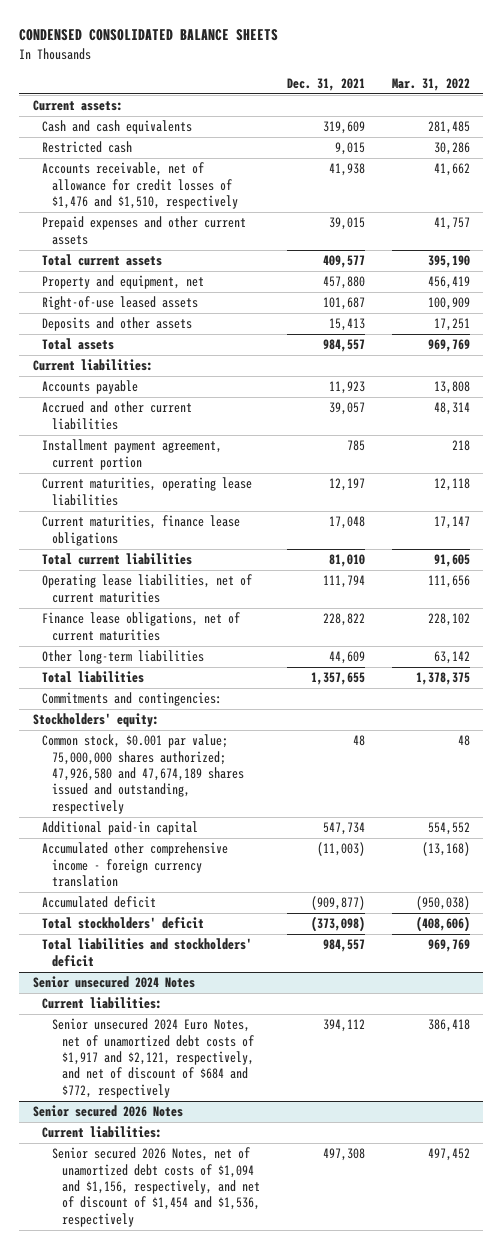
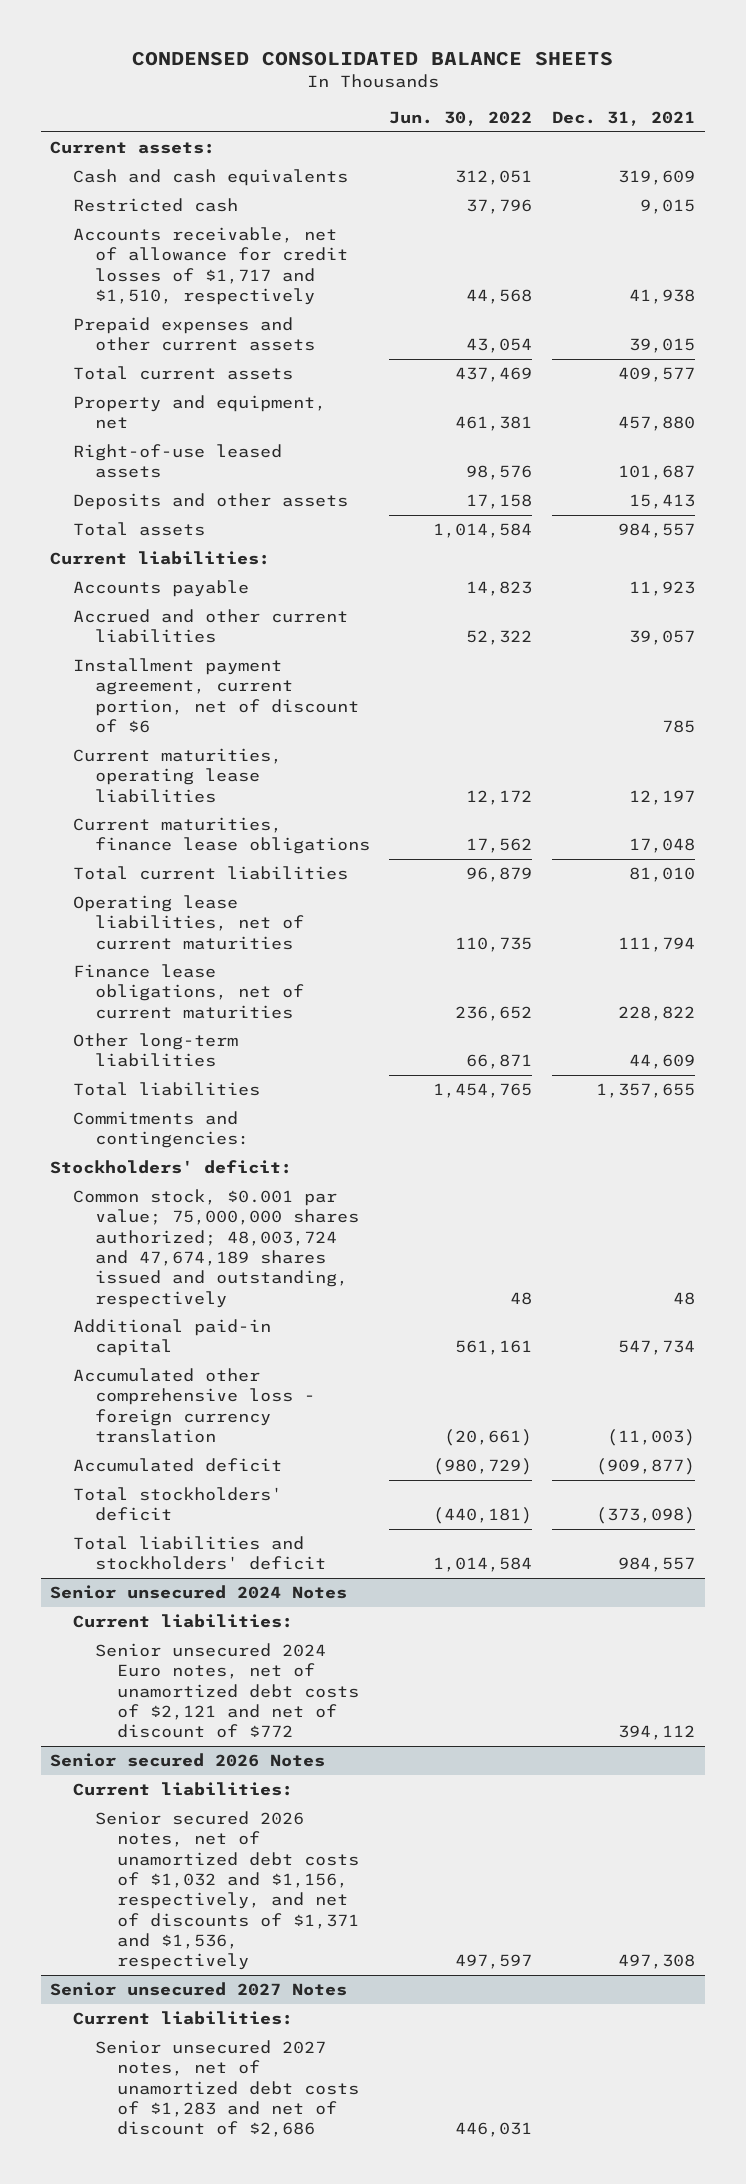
- | Dec. 31, 2021 | Mar. 31, 2022
+ | Jun. 30, 2022 | Dec. 31, 2021
- Accounts receivable, net of allowance for credit losses of $1,476 and $1,510, respectively | 41,938 | 41,662
+ Accounts receivable, net of allowance for credit losses of $1,717 and $1,510, respectively | 44,568 | 41,938
- Installment payment agreement, current portion | 785 | 218
+ Installment payment agreement, current portion, net of discount of $6 | | 785
- Stockholders' equity:
- Common stock, $0.001 par value; 75,000,000 shares authorized; 47,926,580 and 47,674,189 shares issued and outstanding, respectively | 48 | 48
+ Stockholders' deficit:
+ Common stock, $0.001 par value; 75,000,000 shares authorized; 48,003,724 and 47,674,189 shares issued and outstanding, respectively | 48 | 48
- Accumulated other comprehensive income - foreign currency translation | (11,003) | (13,168)
+ Accumulated other comprehensive loss - foreign currency translation | (20,661) | (11,003)
@ Senior unsecured 2024 Notes
- Senior unsecured 2024 Euro Notes, net of unamortized debt costs of $1,917 and $2,121, respectively, and net of discount of $684 and $772, respectively | 394,112 | 386,418
+ Senior unsecured 2024 Euro notes, net of unamortized debt costs of $2,121 and net of discount of $772 | | 394,112
@ Senior secured 2026 Notes
- Senior secured 2026 Notes, net of unamortized debt costs of $1,094 and $1,156, respectively, and net of discount of $1,454 and $1,536, respectively | 497,308 | 497,452
+ Senior secured 2026 notes, net of unamortized debt costs of $1,032 and $1,156, respectively, and net of discounts of $1,371 and $1,536, respectively | 497,597 | 497,308
+ Senior unsecured 2027 Notes
+ Current liabilities:
+ Senior unsecured 2027 notes, net of unamortized debt costs of $1,283 and net of discount of $2,686 | 446,031 |

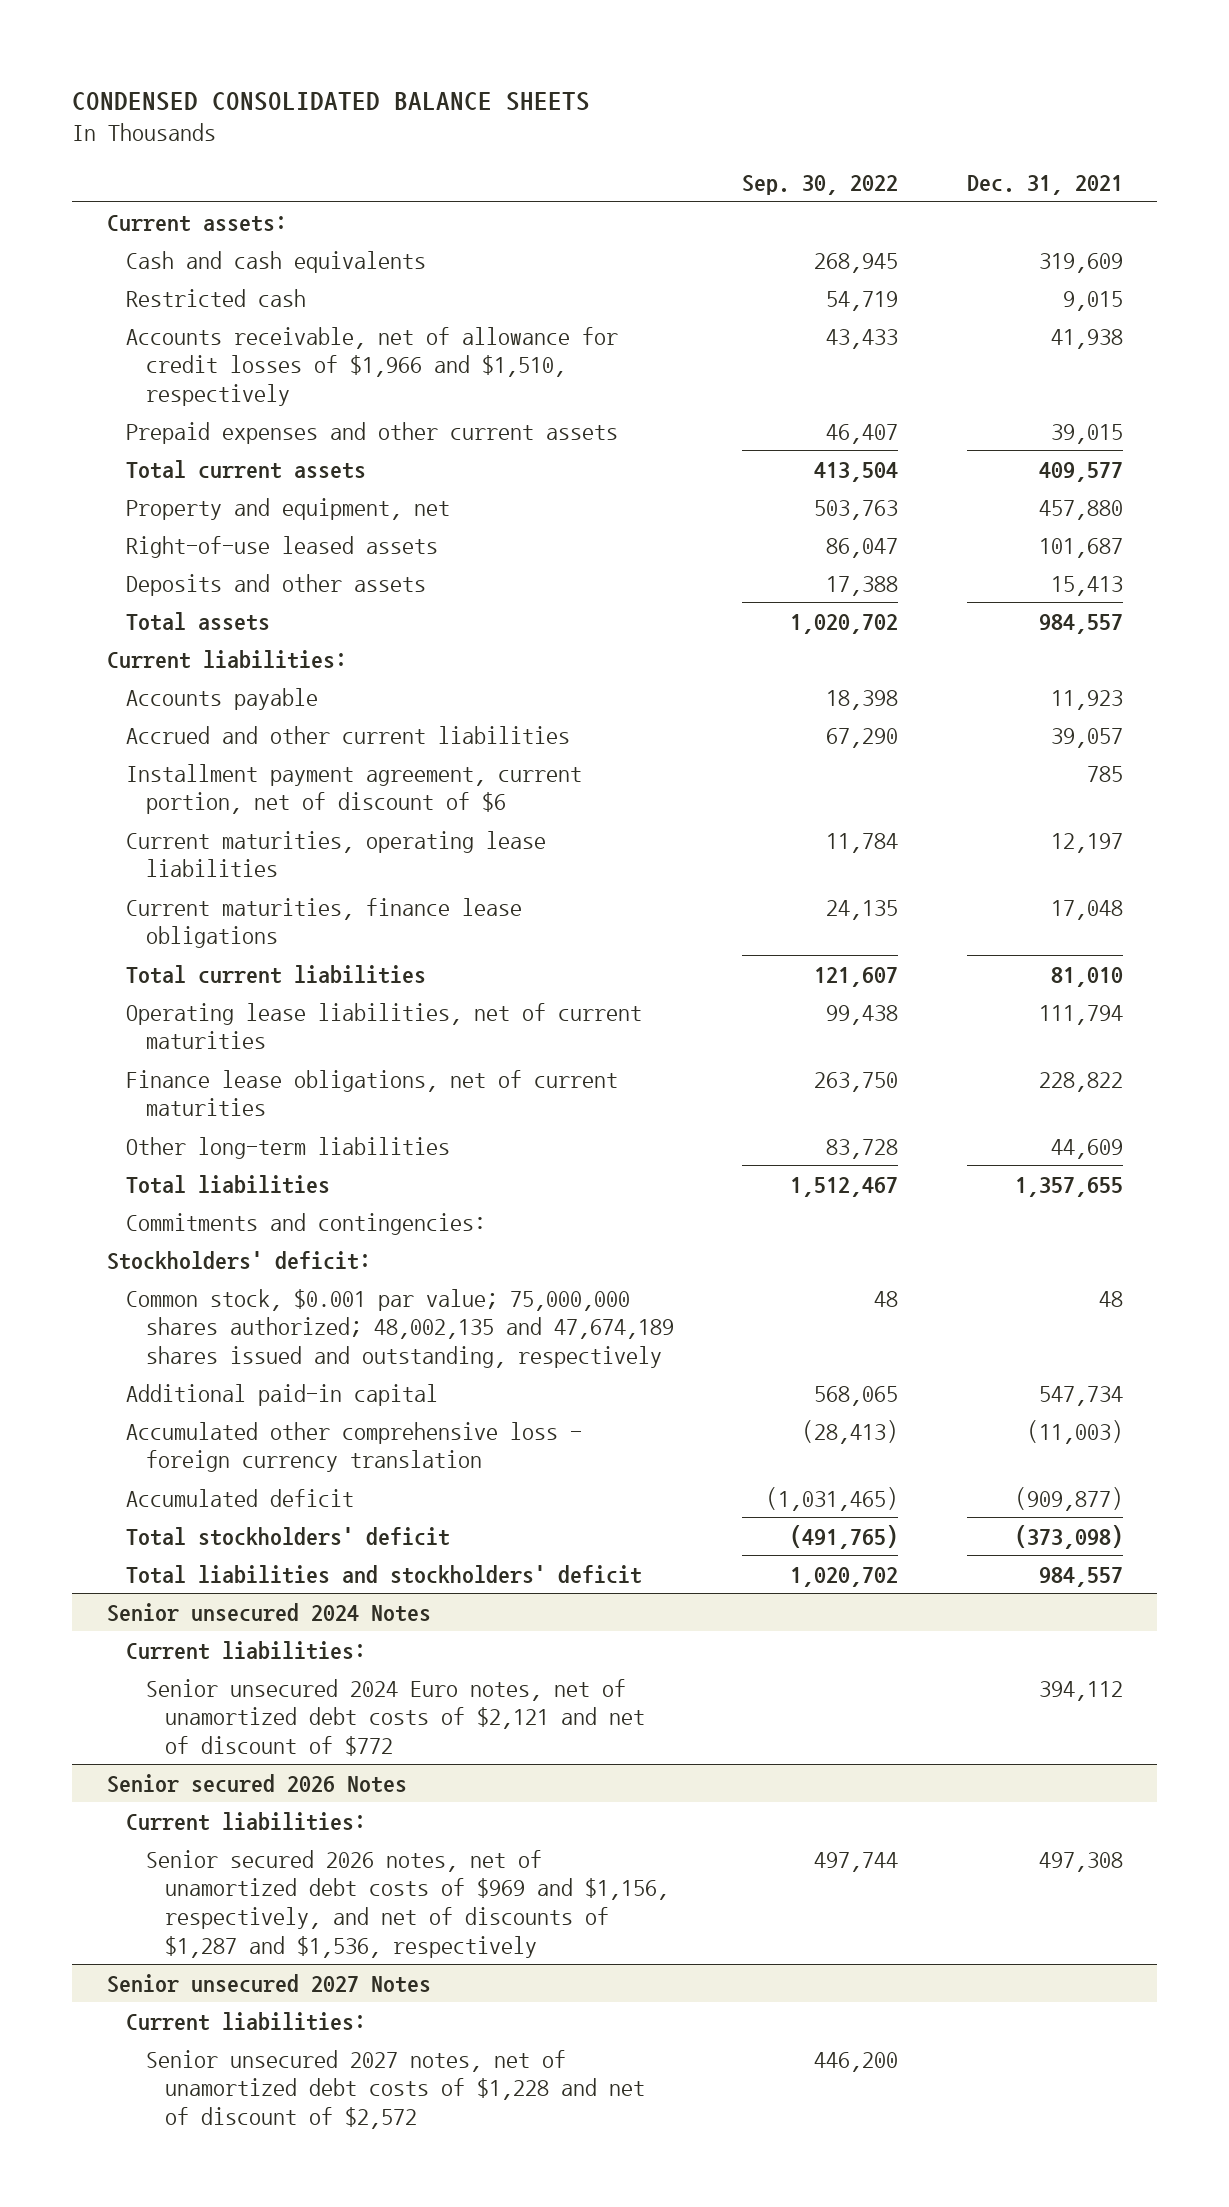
- | Jun. 30, 2022 | Dec. 31, 2021
+ | Sep. 30, 2022 | Dec. 31, 2021
- Accounts receivable, net of allowance for credit losses of $1,717 and $1,510, respectively | 44,568 | 41,938
+ Accounts receivable, net of allowance for credit losses of $1,966 and $1,510, respectively | 43,433 | 41,938
- Common stock, $0.001 par value; 75,000,000 shares authorized; 48,003,724 and 47,674,189 shares issued and outstanding, respectively | 48 | 48
+ Common stock, $0.001 par value; 75,000,000 shares authorized; 48,002,135 and 47,674,189 shares issued and outstanding, respectively | 48 | 48
@ Senior secured 2026 Notes
- Senior secured 2026 notes, net of unamortized debt costs of $1,032 and $1,156, respectively, and net of discounts of $1,371 and $1,536, respectively | 497,597 | 497,308
+ Senior secured 2026 notes, net of unamortized debt costs of $969 and $1,156, respectively, and net of discounts of $1,287 and $1,536, respectively | 497,744 | 497,308
@ Senior unsecured 2027 Notes
- Senior unsecured 2027 notes, net of unamortized debt costs of $1,283 and net of discount of $2,686 | 446,031 |
+ Senior unsecured 2027 notes, net of unamortized debt costs of $1,228 and net of discount of $2,572 | 446,200 |

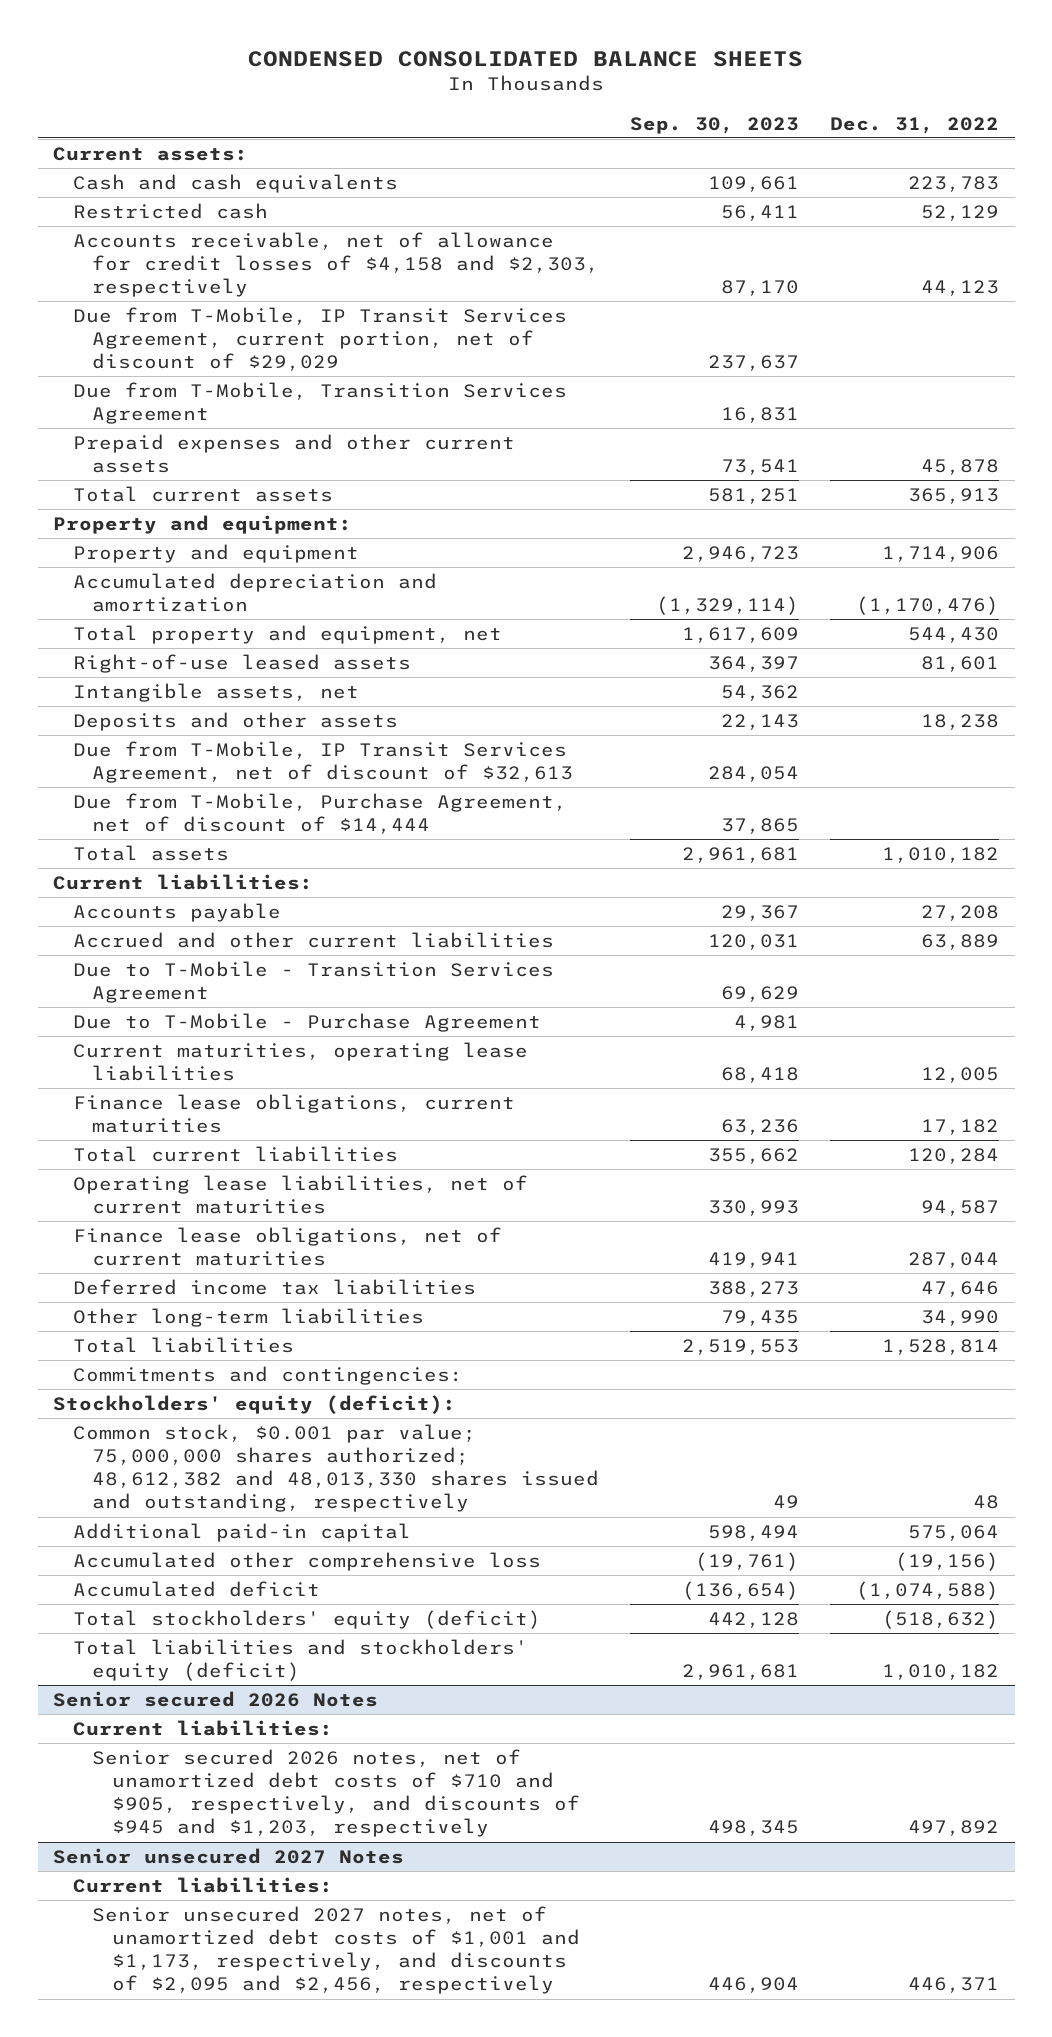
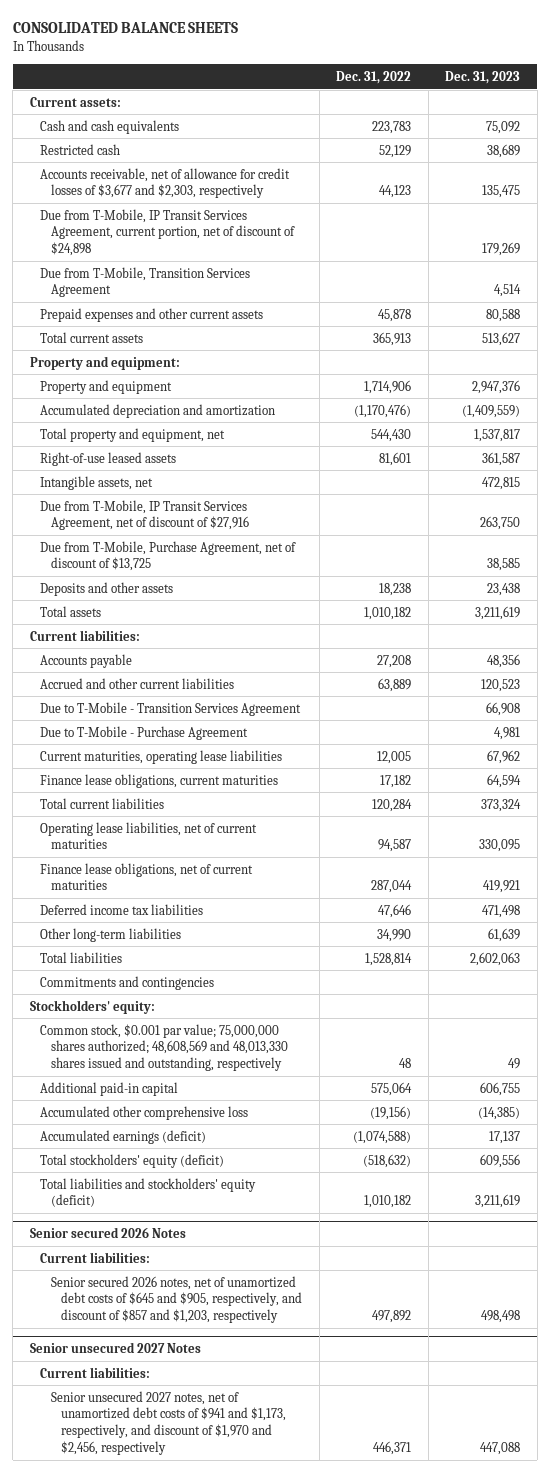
- CONDENSED CONSOLIDATED BALANCE SHEETS
+ CONSOLIDATED BALANCE SHEETS
- | Sep. 30, 2023 | Dec. 31, 2022
+ | Dec. 31, 2022 | Dec. 31, 2023
- Accounts receivable, net of allowance for credit losses of $4,158 and $2,303, respectively | 87,170 | 44,123
- Due from T-Mobile, IP Transit Services Agreement, current portion, net of discount of $29,029 | 237,637 |
+ Accounts receivable, net of allowance for credit losses of $3,677 and $2,303, respectively | 44,123 | 135,475
+ Due from T-Mobile, IP Transit Services Agreement, current portion, net of discount of $24,898 | | 179,269
+ Due from T-Mobile, IP Transit Services Agreement, net of discount of $27,916 | | 263,750
+ Due from T-Mobile, Purchase Agreement, net of discount of $13,725 | | 38,585
- Due from T-Mobile, IP Transit Services Agreement, net of discount of $32,613 | 284,054 |
- Due from T-Mobile, Purchase Agreement, net of discount of $14,444 | 37,865 |
- Commitments and contingencies:
- Stockholders' equity (deficit):
- Common stock, $0.001 par value; 75,000,000 shares authorized; 48,612,382 and 48,013,330 shares issued and outstanding, respectively | 49 | 48
+ Commitments and contingencies
+ Stockholders' equity:
+ Common stock, $0.001 par value; 75,000,000 shares authorized; 48,608,569 and 48,013,330 shares issued and outstanding, respectively | 48 | 49
- Accumulated deficit | (136,654) | (1,074,588)
+ Accumulated earnings (deficit) | (1,074,588) | 17,137
@ Senior secured 2026 Notes
- Senior secured 2026 notes, net of unamortized debt costs of $710 and $905, respectively, and discounts of $945 and $1,203, respectively | 498,345 | 497,892
+ Senior secured 2026 notes, net of unamortized debt costs of $645 and $905, respectively, and discount of $857 and $1,203, respectively | 497,892 | 498,498
@ Senior unsecured 2027 Notes
- Senior unsecured 2027 notes, net of unamortized debt costs of $1,001 and $1,173, respectively, and discounts of $2,095 and $2,456, respectively | 446,904 | 446,371
+ Senior unsecured 2027 notes, net of unamortized debt costs of $941 and $1,173, respectively, and discount of $1,970 and $2,456, respectively | 446,371 | 447,088

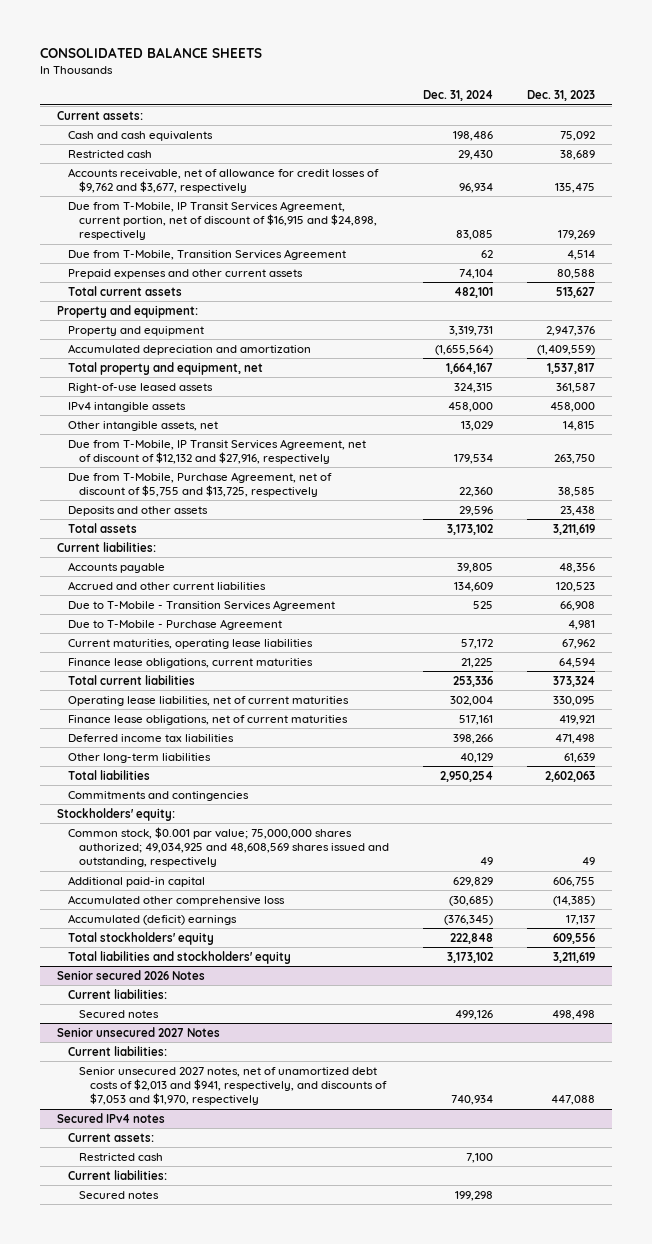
- | Dec. 31, 2022 | Dec. 31, 2023
+ | Dec. 31, 2024 | Dec. 31, 2023
- Accounts receivable, net of allowance for credit losses of $3,677 and $2,303, respectively | 44,123 | 135,475
- Due from T-Mobile, IP Transit Services Agreement, current portion, net of discount of $24,898 | | 179,269
+ Accounts receivable, net of allowance for credit losses of $9,762 and $3,677, respectively | 96,934 | 135,475
+ Due from T-Mobile, IP Transit Services Agreement, current portion, net of discount of $16,915 and $24,898, respectively | 83,085 | 179,269
- Intangible assets, net | | 472,815
- Due from T-Mobile, IP Transit Services Agreement, net of discount of $27,916 | | 263,750
- Due from T-Mobile, Purchase Agreement, net of discount of $13,725 | | 38,585
+ IPv4 intangible assets | 458,000 | 458,000
+ Other intangible assets, net | 13,029 | 14,815
+ Due from T-Mobile, IP Transit Services Agreement, net of discount of $12,132 and $27,916, respectively | 179,534 | 263,750
+ Due from T-Mobile, Purchase Agreement, net of discount of $5,755 and $13,725, respectively | 22,360 | 38,585
- Common stock, $0.001 par value; 75,000,000 shares authorized; 48,608,569 and 48,013,330 shares issued and outstanding, respectively | 48 | 49
+ Common stock, $0.001 par value; 75,000,000 shares authorized; 49,034,925 and 48,608,569 shares issued and outstanding, respectively | 49 | 49
- Accumulated earnings (deficit) | (1,074,588) | 17,137
- Total stockholders' equity (deficit) | (518,632) | 609,556
- Total liabilities and stockholders' equity (deficit) | 1,010,182 | 3,211,619
+ Accumulated (deficit) earnings | (376,345) | 17,137
+ Total stockholders' equity | 222,848 | 609,556
+ Total liabilities and stockholders' equity | 3,173,102 | 3,211,619
@ Senior secured 2026 Notes
- Senior secured 2026 notes, net of unamortized debt costs of $645 and $905, respectively, and discount of $857 and $1,203, respectively | 497,892 | 498,498
+ Secured notes | 499,126 | 498,498
@ Senior unsecured 2027 Notes
- Senior unsecured 2027 notes, net of unamortized debt costs of $941 and $1,173, respectively, and discount of $1,970 and $2,456, respectively | 446,371 | 447,088
+ Senior unsecured 2027 notes, net of unamortized debt costs of $2,013 and $941, respectively, and discounts of $7,053 and $1,970, respectively | 740,934 | 447,088
+ Secured IPv4 notes
+ Current assets:
+ Restricted cash | 7,100 |
+ Current liabilities:
+ Secured notes | 199,298 |

